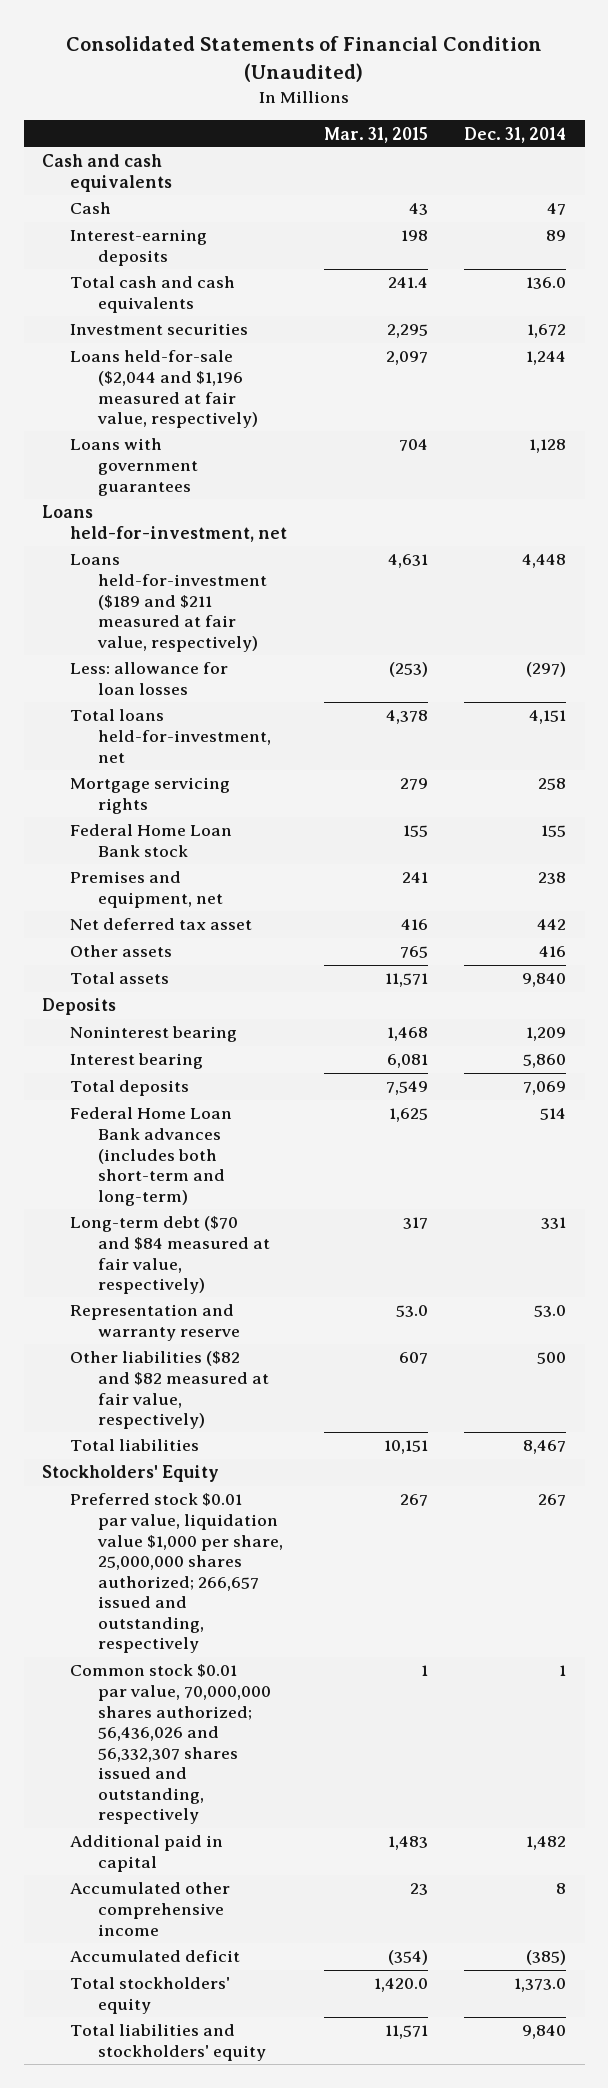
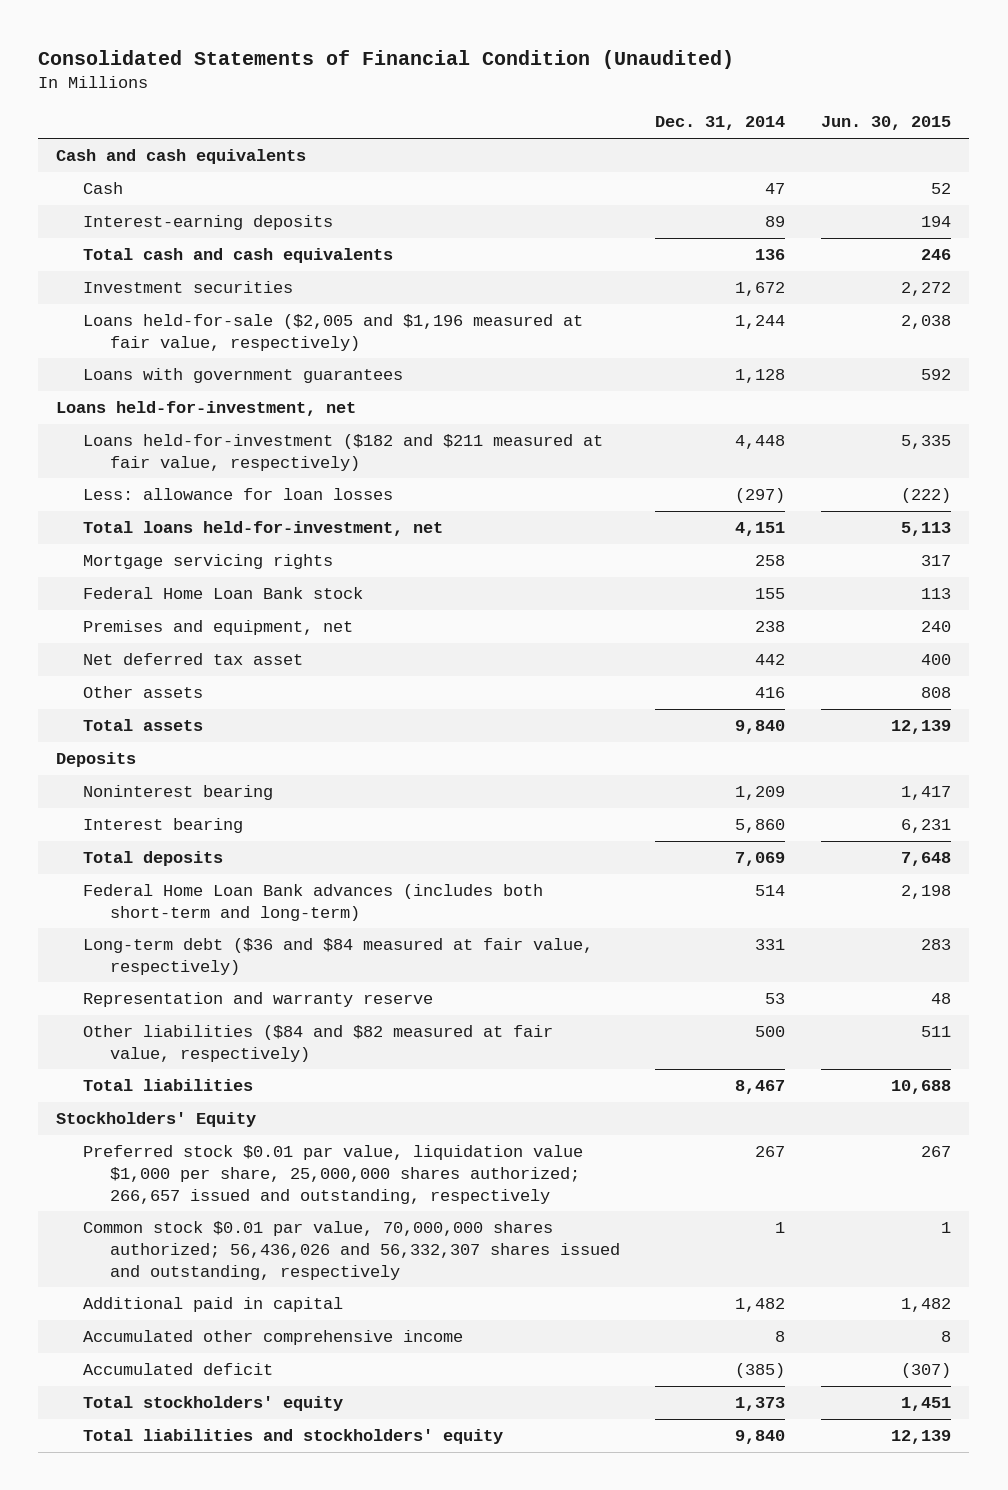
- | Mar. 31, 2015 | Dec. 31, 2014
+ | Dec. 31, 2014 | Jun. 30, 2015
- Total cash and cash equivalents | 241.4 | 136.0
+ Total cash and cash equivalents | 136 | 246
- Loans held-for-sale ($2,044 and $1,196 measured at fair value, respectively) | 2,097 | 1,244
+ Loans held-for-sale ($2,005 and $1,196 measured at fair value, respectively) | 1,244 | 2,038
- Loans held-for-investment ($189 and $211 measured at fair value, respectively) | 4,631 | 4,448
+ Loans held-for-investment ($182 and $211 measured at fair value, respectively) | 4,448 | 5,335
- Long-term debt ($70 and $84 measured at fair value, respectively) | 317 | 331
- Representation and warranty reserve | 53.0 | 53.0
- Other liabilities ($82 and $82 measured at fair value, respectively) | 607 | 500
+ Long-term debt ($36 and $84 measured at fair value, respectively) | 331 | 283
+ Representation and warranty reserve | 53 | 48
+ Other liabilities ($84 and $82 measured at fair value, respectively) | 500 | 511
- Total stockholders' equity | 1,420.0 | 1,373.0
+ Total stockholders' equity | 1,373 | 1,451

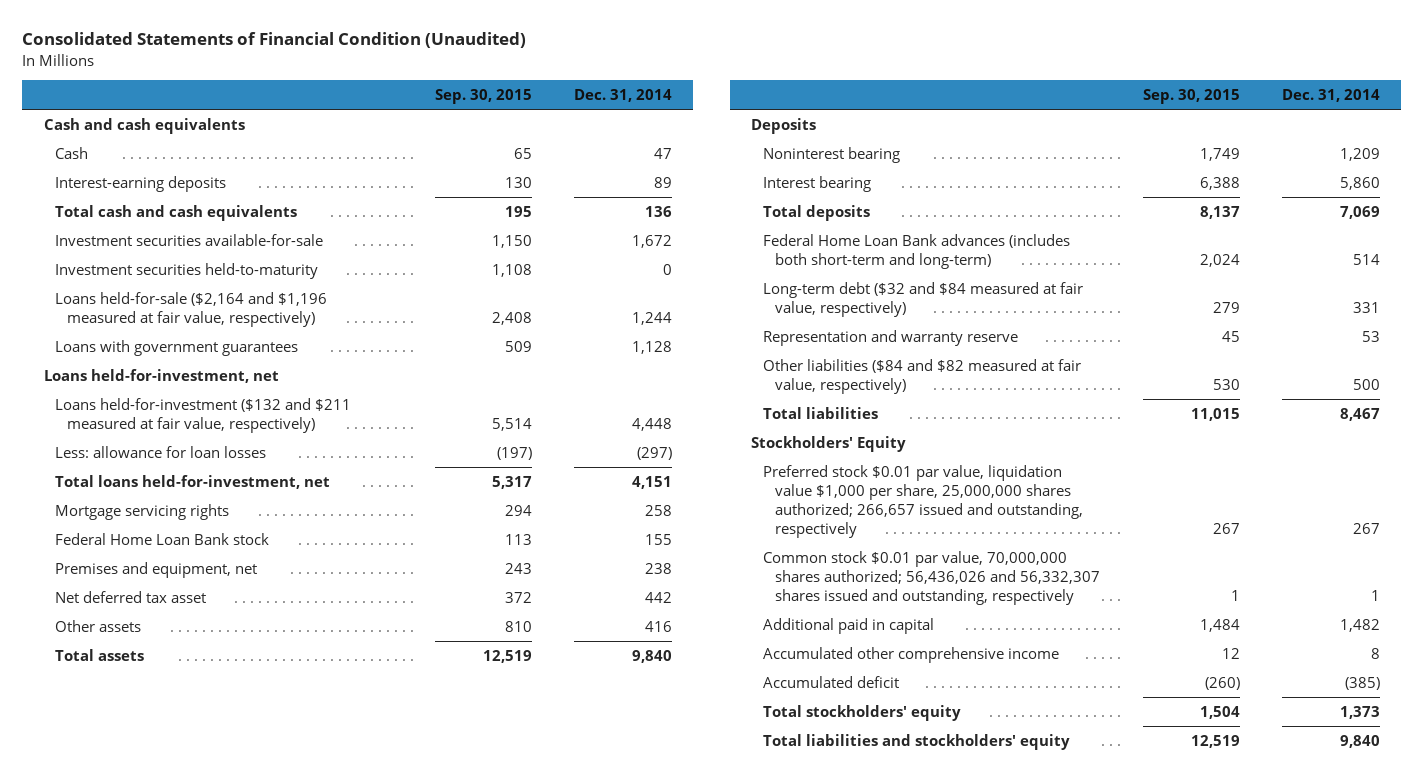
- | Dec. 31, 2014 | Jun. 30, 2015
+ | Sep. 30, 2015 | Dec. 31, 2014
- Investment securities | 1,672 | 2,272
- Loans held-for-sale ($2,005 and $1,196 measured at fair value, respectively) | 1,244 | 2,038
+ Investment securities available-for-sale | 1,150 | 1,672
+ Investment securities held-to-maturity | 1,108 | 0
+ Loans held-for-sale ($2,164 and $1,196 measured at fair value, respectively) | 2,408 | 1,244
- Loans held-for-investment ($182 and $211 measured at fair value, respectively) | 4,448 | 5,335
+ Loans held-for-investment ($132 and $211 measured at fair value, respectively) | 5,514 | 4,448
- Long-term debt ($36 and $84 measured at fair value, respectively) | 331 | 283
+ Long-term debt ($32 and $84 measured at fair value, respectively) | 279 | 331

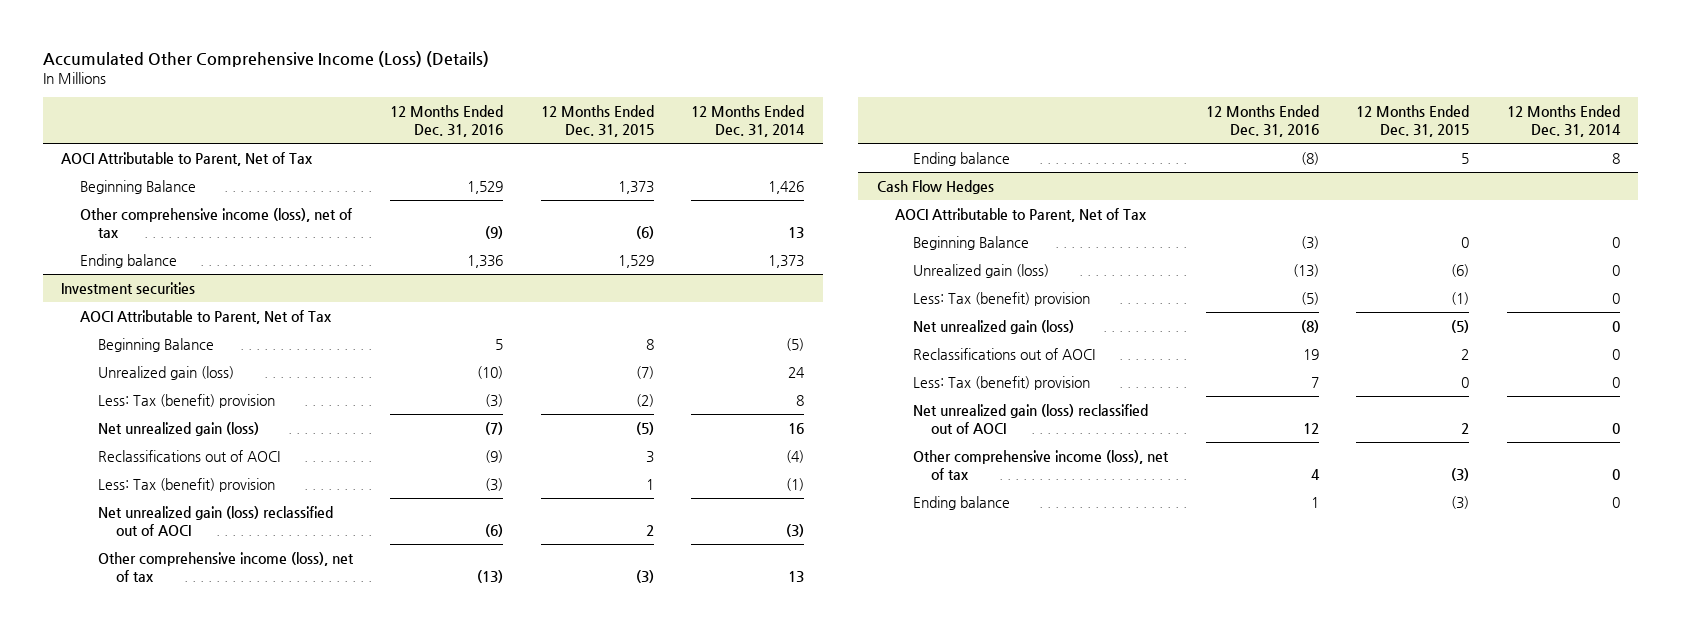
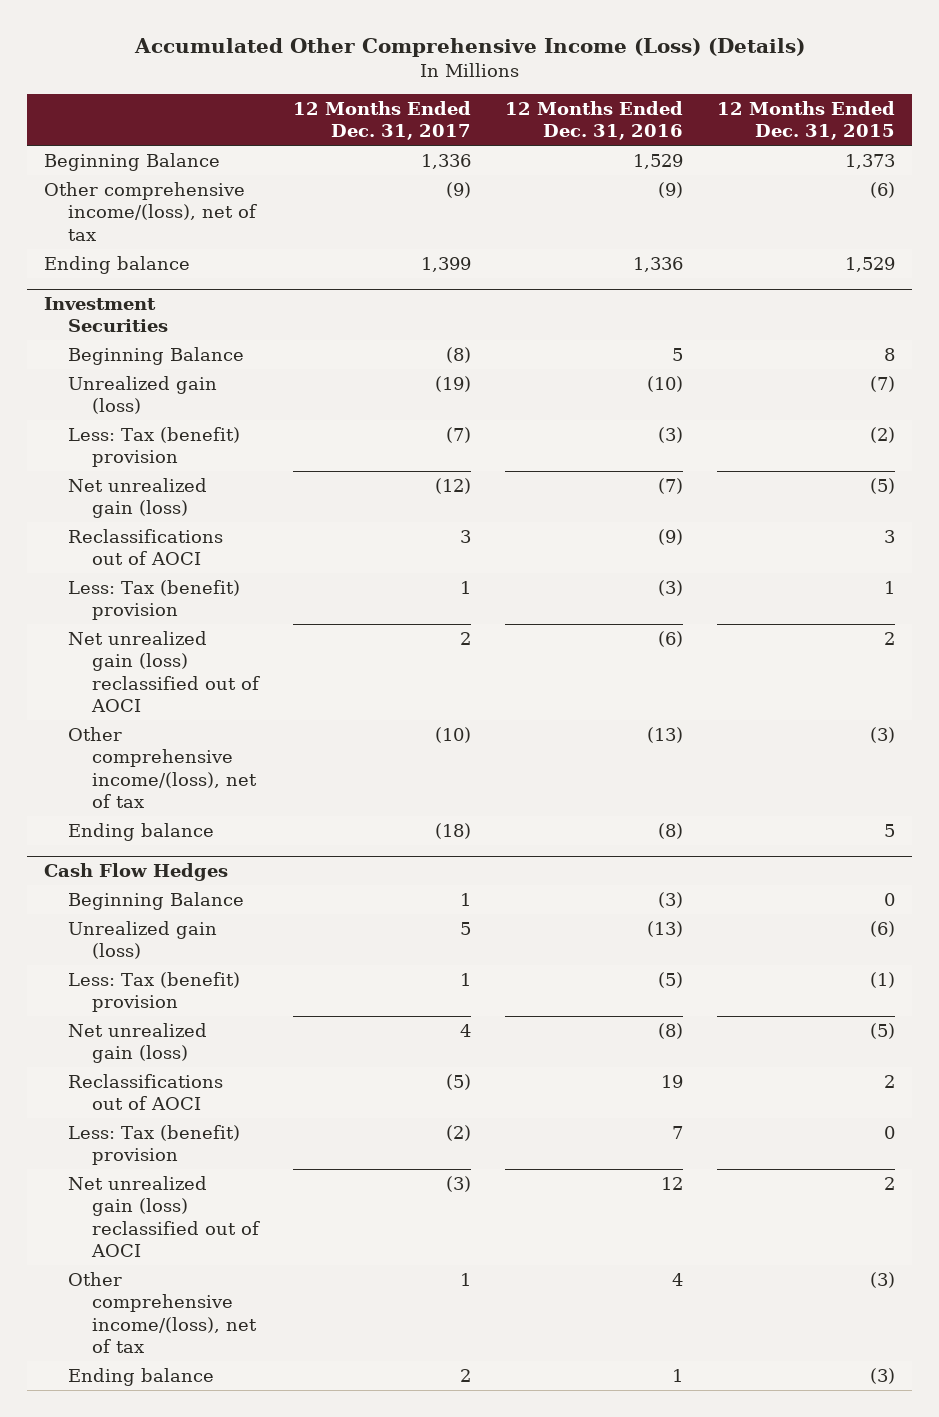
- | 12 Months Ended Dec. 31, 2016 | 12 Months Ended Dec. 31, 2015 | 12 Months Ended Dec. 31, 2014
+ | 12 Months Ended Dec. 31, 2017 | 12 Months Ended Dec. 31, 2016 | 12 Months Ended Dec. 31, 2015
- AOCI Attributable to Parent, Net of Tax
- Other comprehensive income (loss), net of tax | (9) | (6) | 13
+ Other comprehensive income/(loss), net of tax | (9) | (9) | (6)
- Investment securities
- AOCI Attributable to Parent, Net of Tax
+ Investment Securities
- Other comprehensive income (loss), net of tax | (13) | (3) | 13
+ Other comprehensive income/(loss), net of tax | (10) | (13) | (3)
@ Cash Flow Hedges
- AOCI Attributable to Parent, Net of Tax
- Other comprehensive income (loss), net of tax | 4 | (3) | 0
+ Other comprehensive income/(loss), net of tax | 1 | 4 | (3)

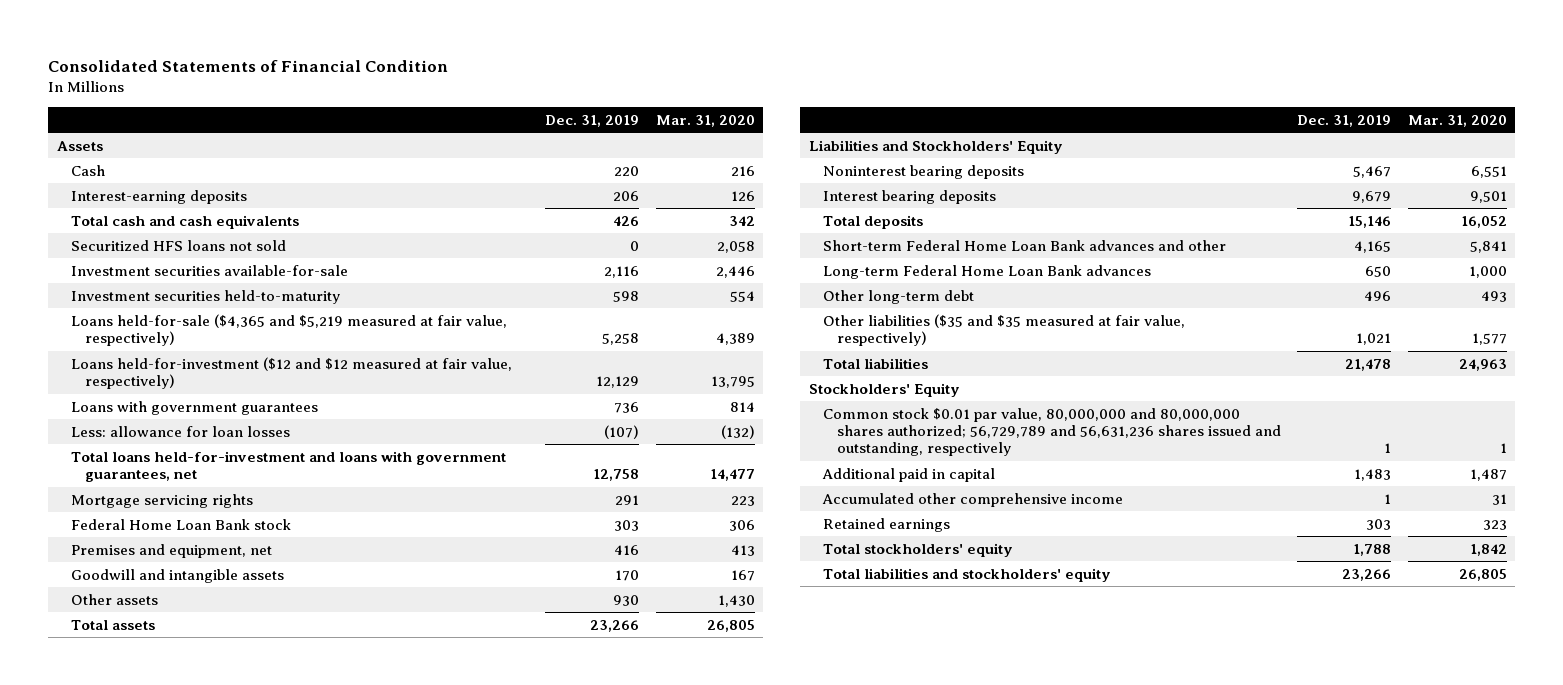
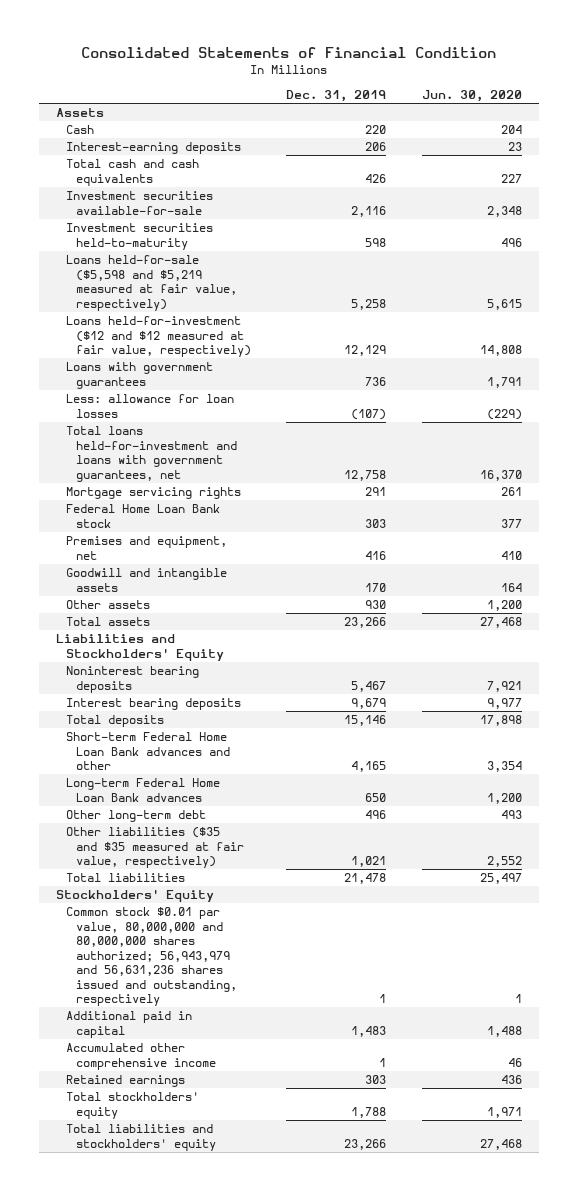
- | Dec. 31, 2019 | Mar. 31, 2020
+ | Dec. 31, 2019 | Jun. 30, 2020
- Securitized HFS loans not sold | 0 | 2,058
- Loans held-for-sale ($4,365 and $5,219 measured at fair value, respectively) | 5,258 | 4,389
+ Loans held-for-sale ($5,598 and $5,219 measured at fair value, respectively) | 5,258 | 5,615
- Common stock $0.01 par value, 80,000,000 and 80,000,000 shares authorized; 56,729,789 and 56,631,236 shares issued and outstanding, respectively | 1 | 1
+ Common stock $0.01 par value, 80,000,000 and 80,000,000 shares authorized; 56,943,979 and 56,631,236 shares issued and outstanding, respectively | 1 | 1

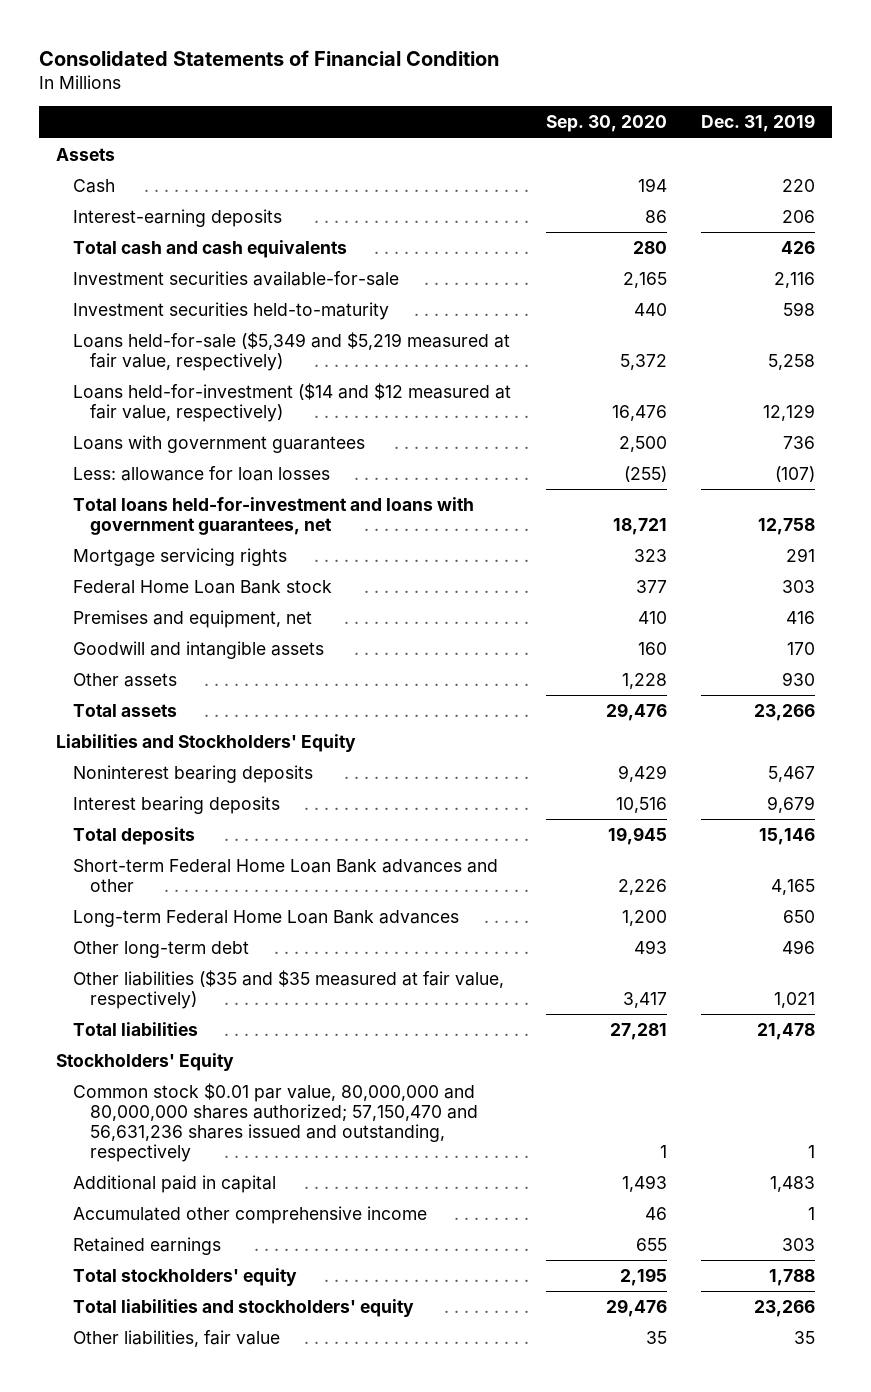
- | Dec. 31, 2019 | Jun. 30, 2020
+ | Sep. 30, 2020 | Dec. 31, 2019
- Loans held-for-sale ($5,598 and $5,219 measured at fair value, respectively) | 5,258 | 5,615
- Loans held-for-investment ($12 and $12 measured at fair value, respectively) | 12,129 | 14,808
+ Loans held-for-sale ($5,349 and $5,219 measured at fair value, respectively) | 5,372 | 5,258
+ Loans held-for-investment ($14 and $12 measured at fair value, respectively) | 16,476 | 12,129
- Common stock $0.01 par value, 80,000,000 and 80,000,000 shares authorized; 56,943,979 and 56,631,236 shares issued and outstanding, respectively | 1 | 1
+ Common stock $0.01 par value, 80,000,000 and 80,000,000 shares authorized; 57,150,470 and 56,631,236 shares issued and outstanding, respectively | 1 | 1
+ Other liabilities, fair value | 35 | 35

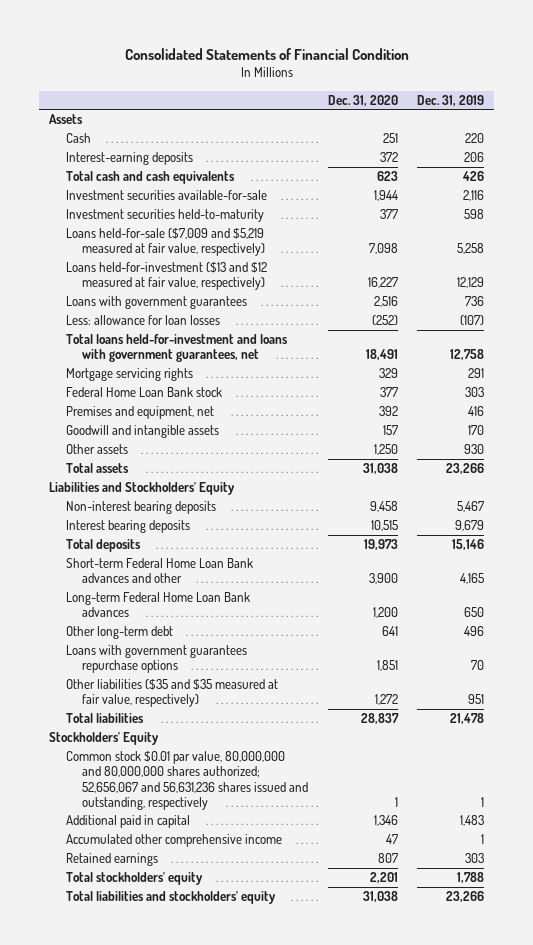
- | Sep. 30, 2020 | Dec. 31, 2019
+ | Dec. 31, 2020 | Dec. 31, 2019
- Loans held-for-sale ($5,349 and $5,219 measured at fair value, respectively) | 5,372 | 5,258
- Loans held-for-investment ($14 and $12 measured at fair value, respectively) | 16,476 | 12,129
+ Loans held-for-sale ($7,009 and $5,219 measured at fair value, respectively) | 7,098 | 5,258
+ Loans held-for-investment ($13 and $12 measured at fair value, respectively) | 16,227 | 12,129
- Noninterest bearing deposits | 9,429 | 5,467
+ Non-interest bearing deposits | 9,458 | 5,467
- Other liabilities ($35 and $35 measured at fair value, respectively) | 3,417 | 1,021
+ Loans with government guarantees repurchase options | 1,851 | 70
+ Other liabilities ($35 and $35 measured at fair value, respectively) | 1,272 | 951
- Common stock $0.01 par value, 80,000,000 and 80,000,000 shares authorized; 57,150,470 and 56,631,236 shares issued and outstanding, respectively | 1 | 1
+ Common stock $0.01 par value, 80,000,000 and 80,000,000 shares authorized; 52,656,067 and 56,631,236 shares issued and outstanding, respectively | 1 | 1
- Other liabilities, fair value | 35 | 35

